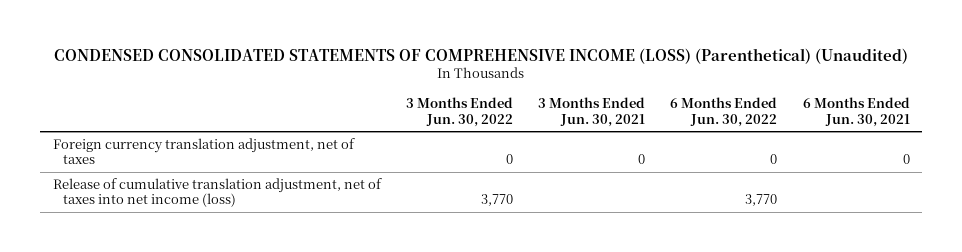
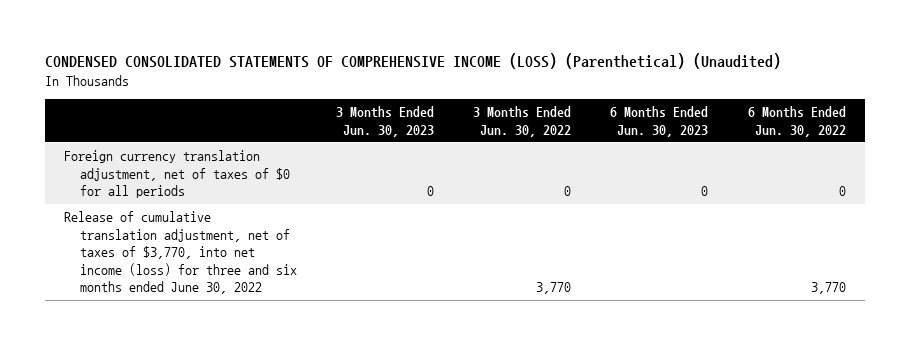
- | 3 Months Ended Jun. 30, 2022 | 3 Months Ended Jun. 30, 2021 | 6 Months Ended Jun. 30, 2022 | 6 Months Ended Jun. 30, 2021
+ | 3 Months Ended Jun. 30, 2023 | 3 Months Ended Jun. 30, 2022 | 6 Months Ended Jun. 30, 2023 | 6 Months Ended Jun. 30, 2022
- Foreign currency translation adjustment, net of taxes | 0 | 0 | 0 | 0
- Release of cumulative translation adjustment, net of taxes into net income (loss) | 3,770 | | 3,770 |
+ Foreign currency translation adjustment, net of taxes of $0 for all periods | 0 | 0 | 0 | 0
+ Release of cumulative translation adjustment, net of taxes of $3,770, into net income (loss) for three and six months ended June 30, 2022 | | 3,770 | | 3,770

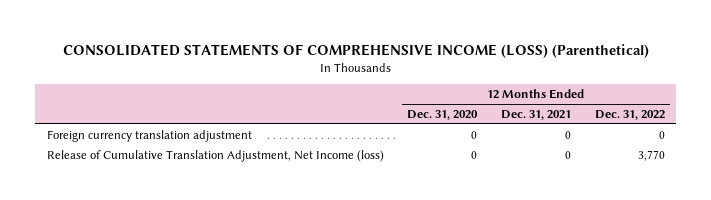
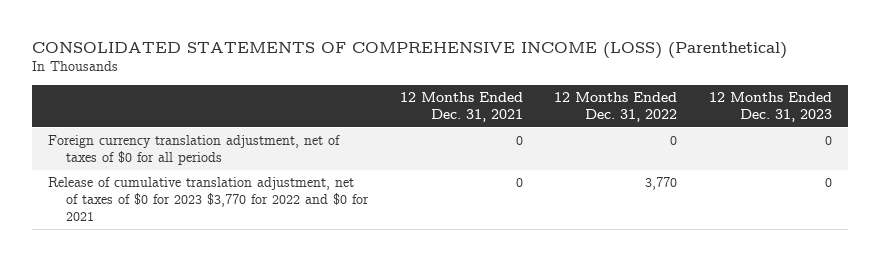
- | 12 Months Ended Dec. 31, 2020 | 12 Months Ended Dec. 31, 2021 | 12 Months Ended Dec. 31, 2022
+ | 12 Months Ended Dec. 31, 2021 | 12 Months Ended Dec. 31, 2022 | 12 Months Ended Dec. 31, 2023
- Foreign currency translation adjustment | 0 | 0 | 0
- Release of Cumulative Translation Adjustment, Net Income (loss) | 0 | 0 | 3,770
+ Foreign currency translation adjustment, net of taxes of $0 for all periods | 0 | 0 | 0
+ Release of cumulative translation adjustment, net of taxes of $0 for 2023 $3,770 for 2022 and $0 for 2021 | 0 | 3,770 | 0

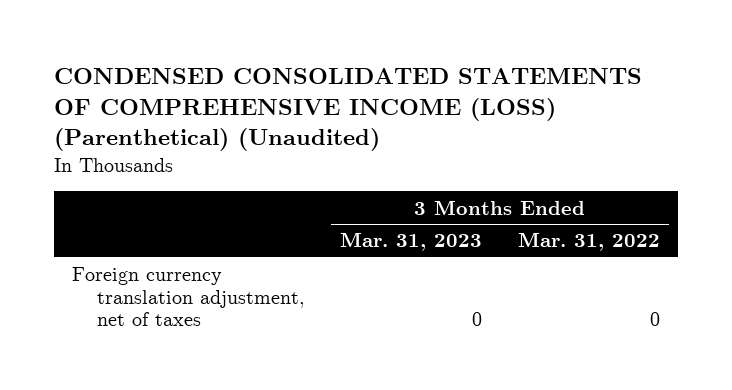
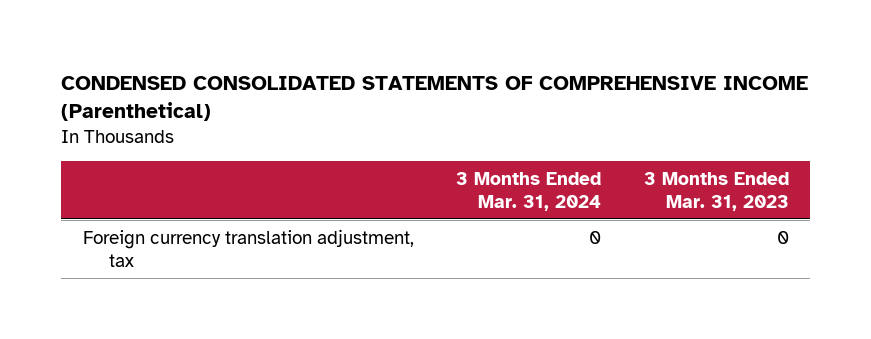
- CONDENSED CONSOLIDATED STATEMENTS OF COMPREHENSIVE INCOME (LOSS) (Parenthetical) (Unaudited)
+ CONDENSED CONSOLIDATED STATEMENTS OF COMPREHENSIVE INCOME (Parenthetical)
- | 3 Months Ended Mar. 31, 2023 | 3 Months Ended Mar. 31, 2022
+ | 3 Months Ended Mar. 31, 2024 | 3 Months Ended Mar. 31, 2023
- Foreign currency translation adjustment, net of taxes | 0 | 0
+ Foreign currency translation adjustment, tax | 0 | 0

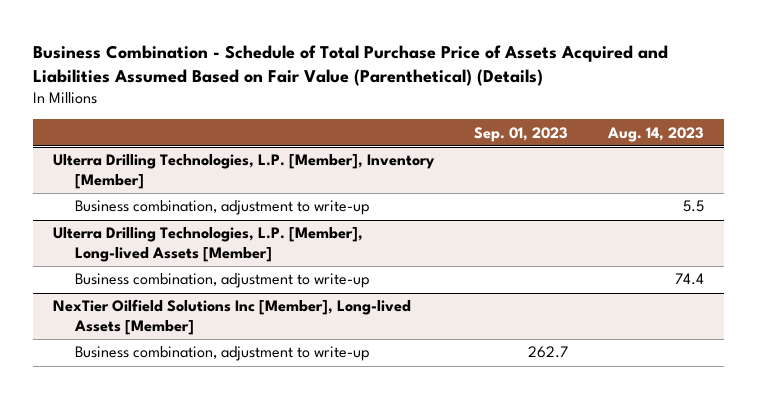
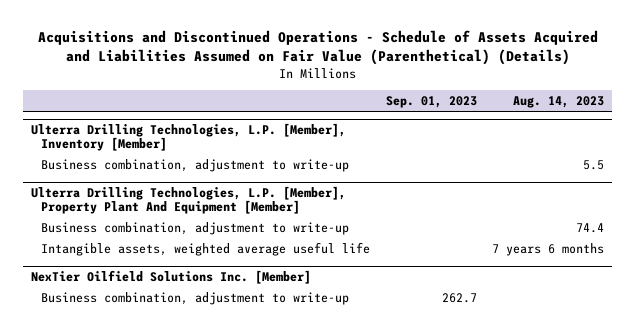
- Business Combination - Schedule of Total Purchase Price of Assets Acquired and Liabilities Assumed Based on Fair Value (Parenthetical) (Details)
+ Acquisitions and Discontinued Operations - Schedule of Assets Acquired and Liabilities Assumed on Fair Value (Parenthetical) (Details)
- Ulterra Drilling Technologies, L.P. [Member], Long-lived Assets [Member]
+ Ulterra Drilling Technologies, L.P. [Member], Property Plant And Equipment [Member]
- NexTier Oilfield Solutions Inc [Member], Long-lived Assets [Member]
+ Intangible assets, weighted average useful life | | 7 years 6 months
+ NexTier Oilfield Solutions Inc. [Member]

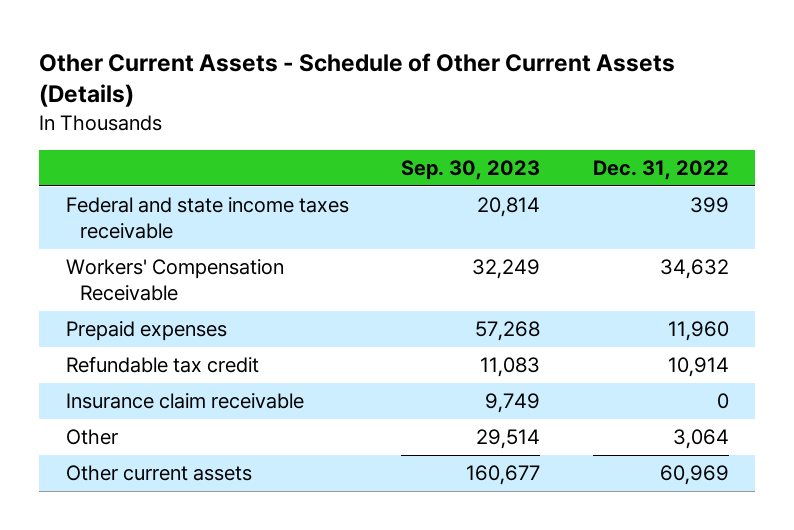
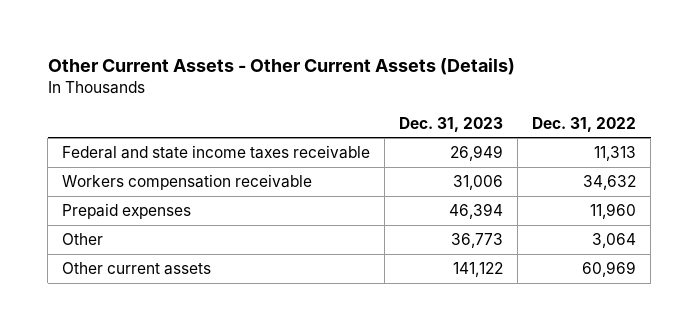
- Other Current Assets - Schedule of Other Current Assets (Details)
+ Other Current Assets - Other Current Assets (Details)
- | Sep. 30, 2023 | Dec. 31, 2022
+ | Dec. 31, 2023 | Dec. 31, 2022
- Federal and state income taxes receivable | 20,814 | 399
- Workers' Compensation Receivable | 32,249 | 34,632
+ Federal and state income taxes receivable | 26,949 | 11,313
+ Workers compensation receivable | 31,006 | 34,632
- Refundable tax credit | 11,083 | 10,914
- Insurance claim receivable | 9,749 | 0

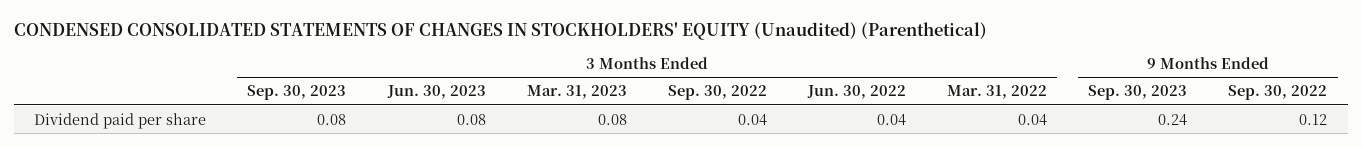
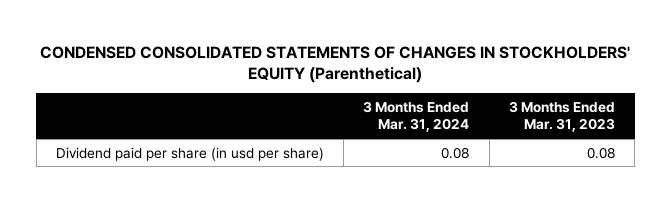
- CONDENSED CONSOLIDATED STATEMENTS OF CHANGES IN STOCKHOLDERS' EQUITY (Unaudited) (Parenthetical)
+ CONDENSED CONSOLIDATED STATEMENTS OF CHANGES IN STOCKHOLDERS' EQUITY (Parenthetical)
- | 3 Months Ended Sep. 30, 2023 | 3 Months Ended Jun. 30, 2023 | 3 Months Ended Mar. 31, 2023 | 3 Months Ended Sep. 30, 2022 | 3 Months Ended Jun. 30, 2022 | 3 Months Ended Mar. 31, 2022 | 9 Months Ended Sep. 30, 2023 | 9 Months Ended Sep. 30, 2022
+ | 3 Months Ended Mar. 31, 2024 | 3 Months Ended Mar. 31, 2023
- Dividend paid per share | 0.08 | 0.08 | 0.08 | 0.04 | 0.04 | 0.04 | 0.24 | 0.12
+ Dividend paid per share (in usd per share) | 0.08 | 0.08

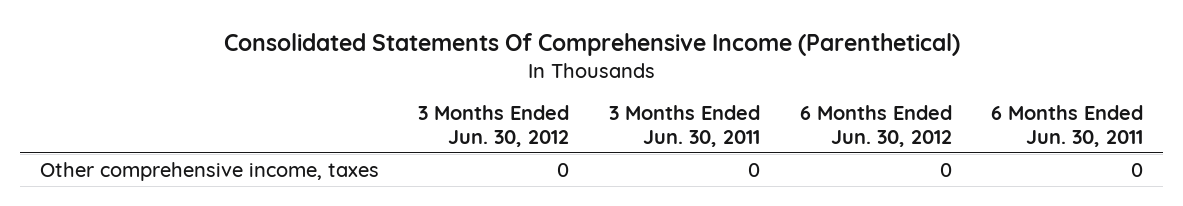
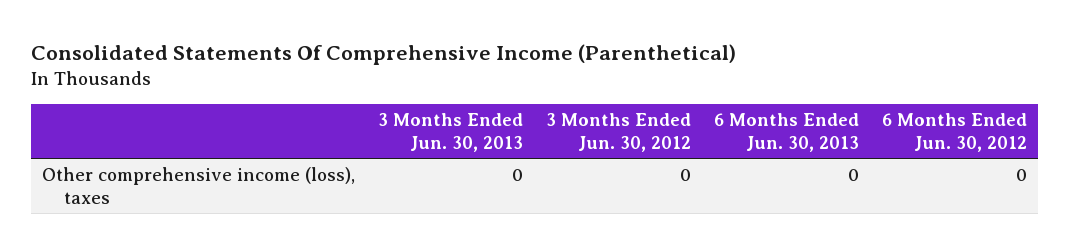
- | 3 Months Ended Jun. 30, 2012 | 3 Months Ended Jun. 30, 2011 | 6 Months Ended Jun. 30, 2012 | 6 Months Ended Jun. 30, 2011
+ | 3 Months Ended Jun. 30, 2013 | 3 Months Ended Jun. 30, 2012 | 6 Months Ended Jun. 30, 2013 | 6 Months Ended Jun. 30, 2012
- Other comprehensive income, taxes | 0 | 0 | 0 | 0
+ Other comprehensive income (loss), taxes | 0 | 0 | 0 | 0

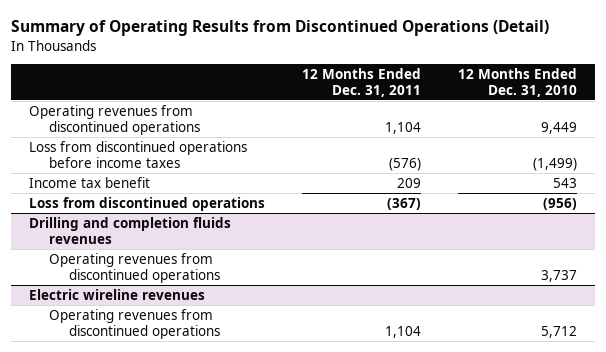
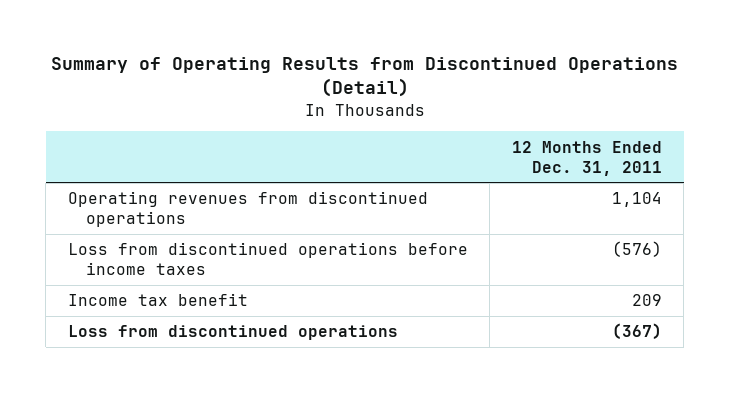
- | 12 Months Ended Dec. 31, 2011 | 12 Months Ended Dec. 31, 2010
+ | 12 Months Ended Dec. 31, 2011
- Drilling and completion fluids revenues
- Operating revenues from discontinued operations | | 3,737
- Electric wireline revenues
- Operating revenues from discontinued operations | 1,104 | 5,712

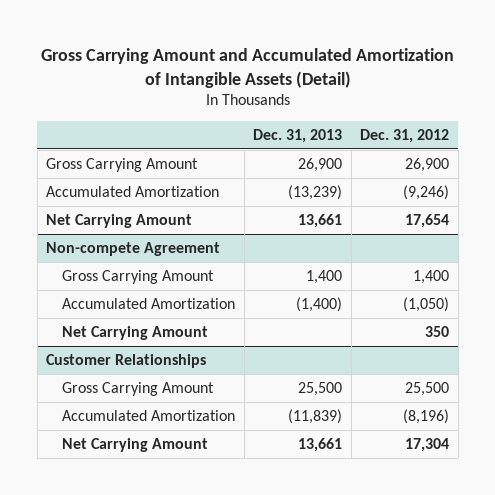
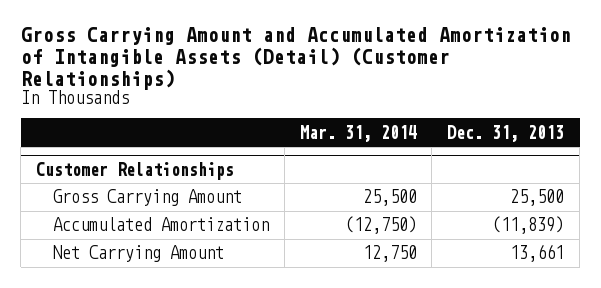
- Gross Carrying Amount and Accumulated Amortization of Intangible Assets (Detail)
+ Gross Carrying Amount and Accumulated Amortization of Intangible Assets (Detail) (Customer Relationships)
- | Dec. 31, 2013 | Dec. 31, 2012
+ | Mar. 31, 2014 | Dec. 31, 2013
- Gross Carrying Amount | 26,900 | 26,900
- Accumulated Amortization | (13,239) | (9,246)
- Net Carrying Amount | 13,661 | 17,654
- Non-compete Agreement
- Gross Carrying Amount | 1,400 | 1,400
- Accumulated Amortization | (1,400) | (1,050)
- Net Carrying Amount | | 350

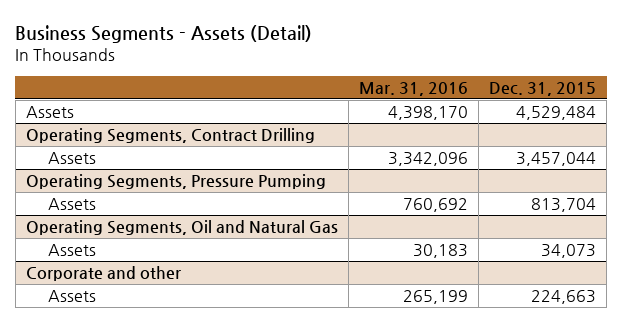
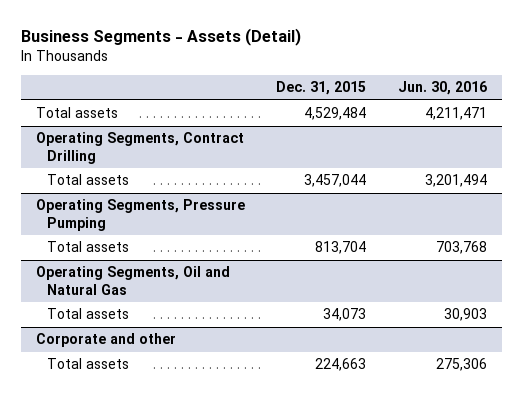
- | Mar. 31, 2016 | Dec. 31, 2015
+ | Dec. 31, 2015 | Jun. 30, 2016
- Assets | 4,398,170 | 4,529,484
+ Total assets | 4,529,484 | 4,211,471
@ Operating Segments, Contract Drilling
- Assets | 3,342,096 | 3,457,044
+ Total assets | 3,457,044 | 3,201,494
@ Operating Segments, Pressure Pumping
- Assets | 760,692 | 813,704
+ Total assets | 813,704 | 703,768
@ Operating Segments, Oil and Natural Gas
- Assets | 30,183 | 34,073
+ Total assets | 34,073 | 30,903
@ Corporate and other
- Assets | 265,199 | 224,663
+ Total assets | 224,663 | 275,306

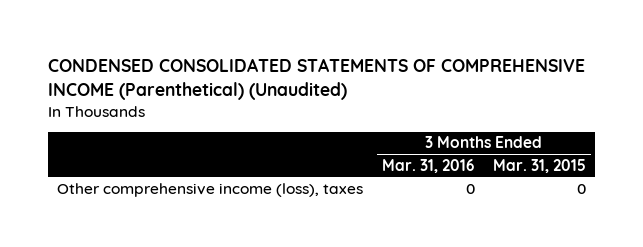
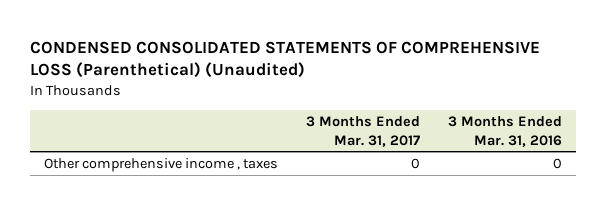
- CONDENSED CONSOLIDATED STATEMENTS OF COMPREHENSIVE INCOME (Parenthetical) (Unaudited)
+ CONDENSED CONSOLIDATED STATEMENTS OF COMPREHENSIVE LOSS (Parenthetical) (Unaudited)
- | 3 Months Ended Mar. 31, 2016 | 3 Months Ended Mar. 31, 2015
+ | 3 Months Ended Mar. 31, 2017 | 3 Months Ended Mar. 31, 2016
- Other comprehensive income (loss), taxes | 0 | 0
+ Other comprehensive income , taxes | 0 | 0

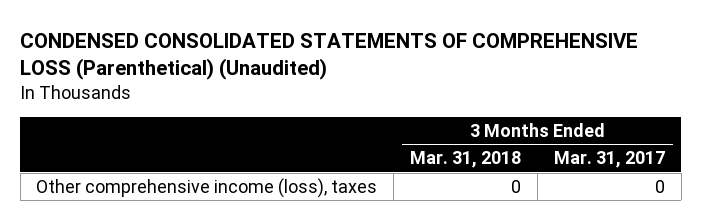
- | 3 Months Ended Mar. 31, 2017 | 3 Months Ended Mar. 31, 2016
+ | 3 Months Ended Mar. 31, 2018 | 3 Months Ended Mar. 31, 2017
- Other comprehensive income , taxes | 0 | 0
+ Other comprehensive income (loss), taxes | 0 | 0

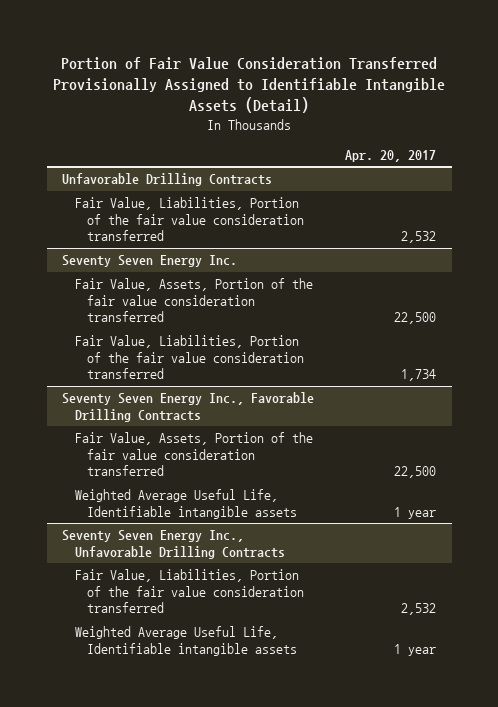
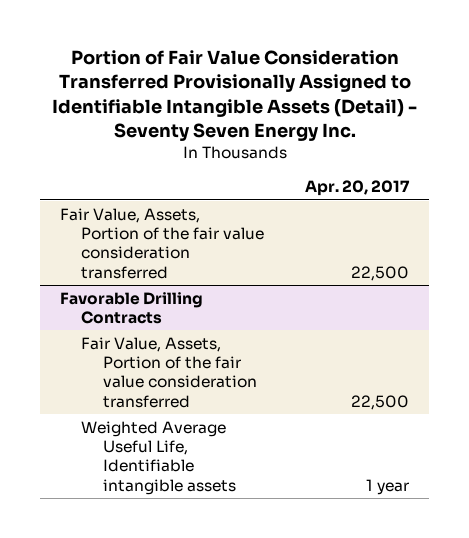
- Portion of Fair Value Consideration Transferred Provisionally Assigned to Identifiable Intangible Assets (Detail)
+ Portion of Fair Value Consideration Transferred Provisionally Assigned to Identifiable Intangible Assets (Detail) - Seventy Seven Energy Inc.
- Unfavorable Drilling Contracts
- Fair Value, Liabilities, Portion of the fair value consideration transferred | 2,532
- Seventy Seven Energy Inc.
- Fair Value, Liabilities, Portion of the fair value consideration transferred | 1,734
- Seventy Seven Energy Inc., Favorable Drilling Contracts
+ Favorable Drilling Contracts
- Seventy Seven Energy Inc., Unfavorable Drilling Contracts
- Fair Value, Liabilities, Portion of the fair value consideration transferred | 2,532
- Weighted Average Useful Life, Identifiable intangible assets | 1 year

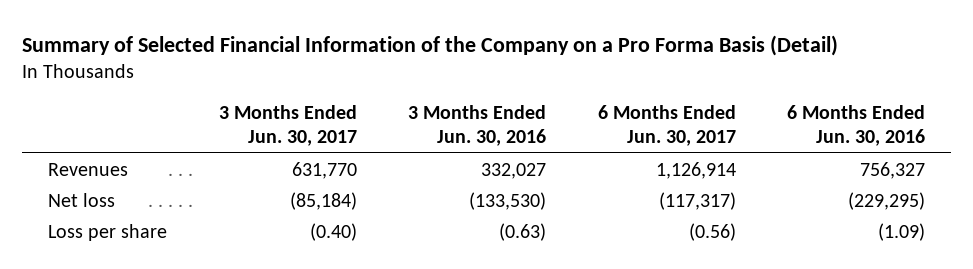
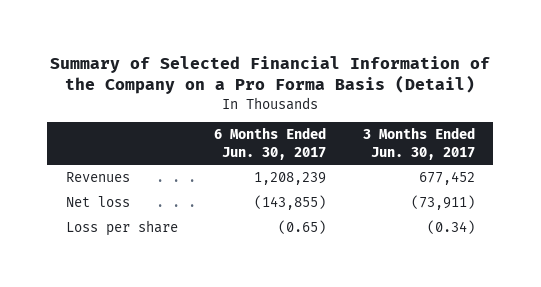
- | 3 Months Ended Jun. 30, 2017 | 3 Months Ended Jun. 30, 2016 | 6 Months Ended Jun. 30, 2017 | 6 Months Ended Jun. 30, 2016
+ | 6 Months Ended Jun. 30, 2017 | 3 Months Ended Jun. 30, 2017
- Revenues | 631,770 | 332,027 | 1,126,914 | 756,327
- Net loss | (85,184) | (133,530) | (117,317) | (229,295)
- Loss per share | (0.40) | (0.63) | (0.56) | (1.09)
+ Revenues | 1,208,239 | 677,452
+ Net loss | (143,855) | (73,911)
+ Loss per share | (0.65) | (0.34)

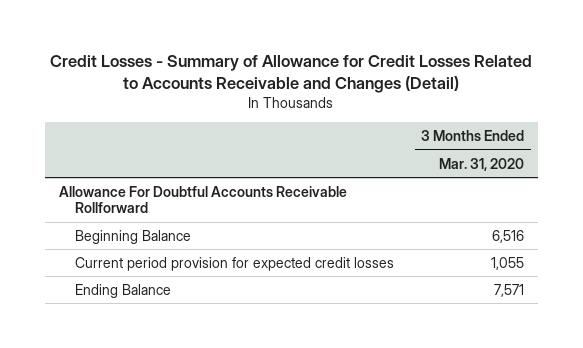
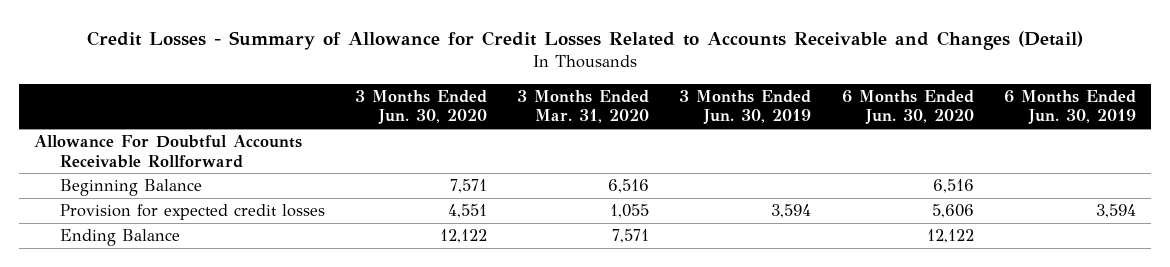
- | 3 Months Ended Mar. 31, 2020
+ | 3 Months Ended Jun. 30, 2020 | 3 Months Ended Mar. 31, 2020 | 3 Months Ended Jun. 30, 2019 | 6 Months Ended Jun. 30, 2020 | 6 Months Ended Jun. 30, 2019
- Current period provision for expected credit losses | 1,055
+ Provision for expected credit losses | 4,551 | 1,055 | 3,594 | 5,606 | 3,594

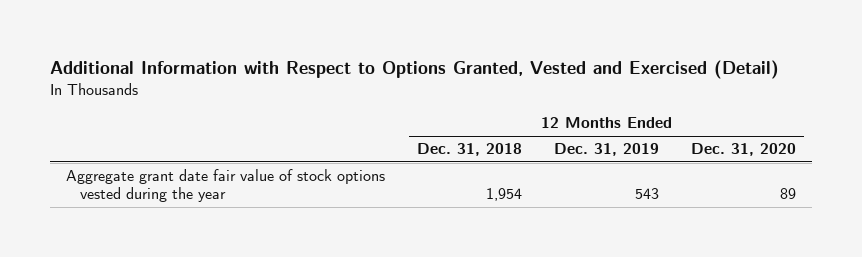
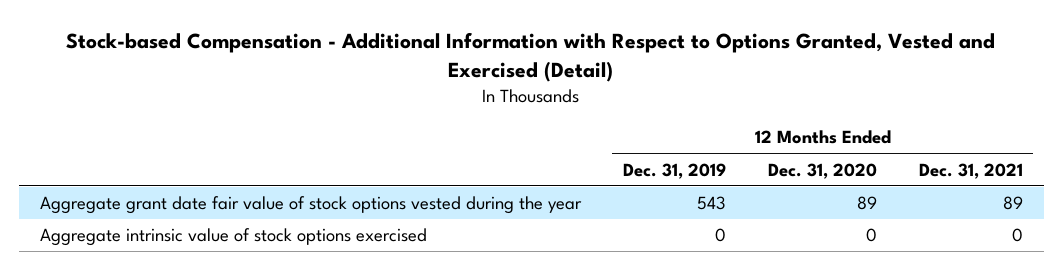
- Additional Information with Respect to Options Granted, Vested and Exercised (Detail)
+ Stock-based Compensation - Additional Information with Respect to Options Granted, Vested and Exercised (Detail)
- | 12 Months Ended Dec. 31, 2018 | 12 Months Ended Dec. 31, 2019 | 12 Months Ended Dec. 31, 2020
+ | 12 Months Ended Dec. 31, 2019 | 12 Months Ended Dec. 31, 2020 | 12 Months Ended Dec. 31, 2021
+ Aggregate intrinsic value of stock options exercised | 0 | 0 | 0

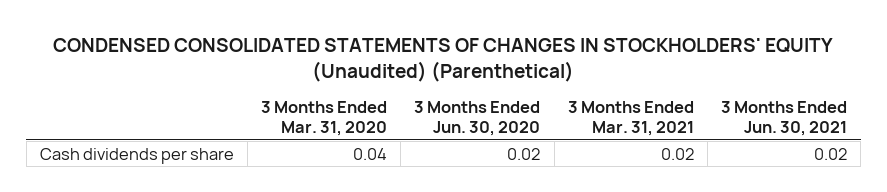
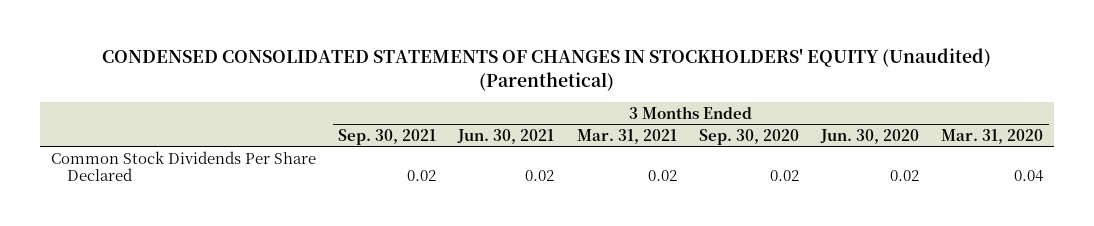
- | 3 Months Ended Mar. 31, 2020 | 3 Months Ended Jun. 30, 2020 | 3 Months Ended Mar. 31, 2021 | 3 Months Ended Jun. 30, 2021
+ | 3 Months Ended Sep. 30, 2021 | 3 Months Ended Jun. 30, 2021 | 3 Months Ended Mar. 31, 2021 | 3 Months Ended Sep. 30, 2020 | 3 Months Ended Jun. 30, 2020 | 3 Months Ended Mar. 31, 2020
- Cash dividends per share | 0.04 | 0.02 | 0.02 | 0.02
+ Common Stock Dividends Per Share Declared | 0.02 | 0.02 | 0.02 | 0.02 | 0.02 | 0.04

